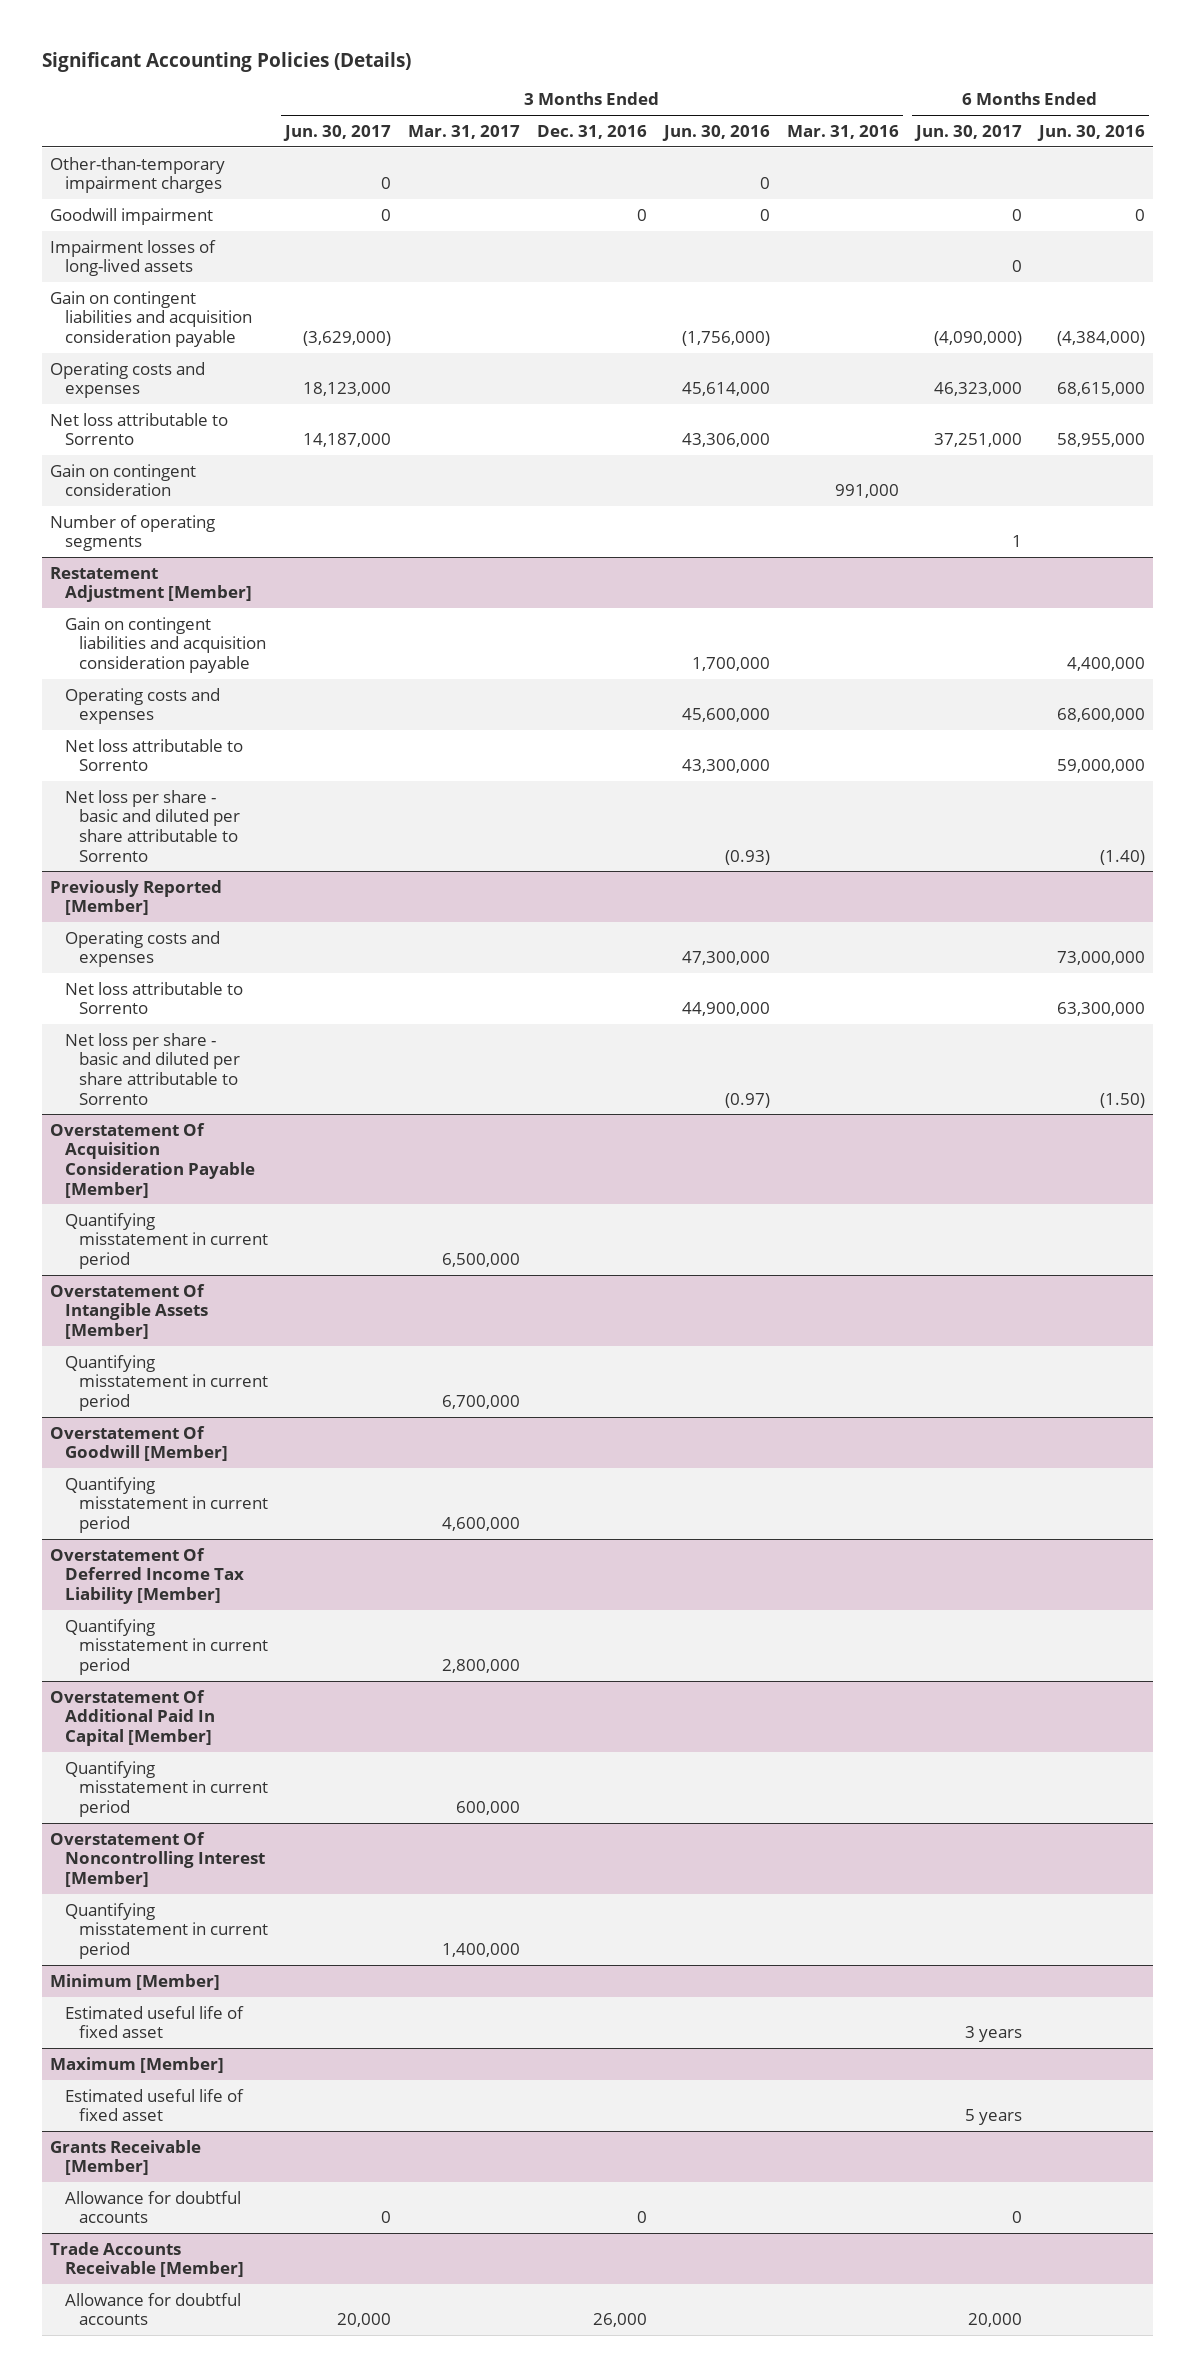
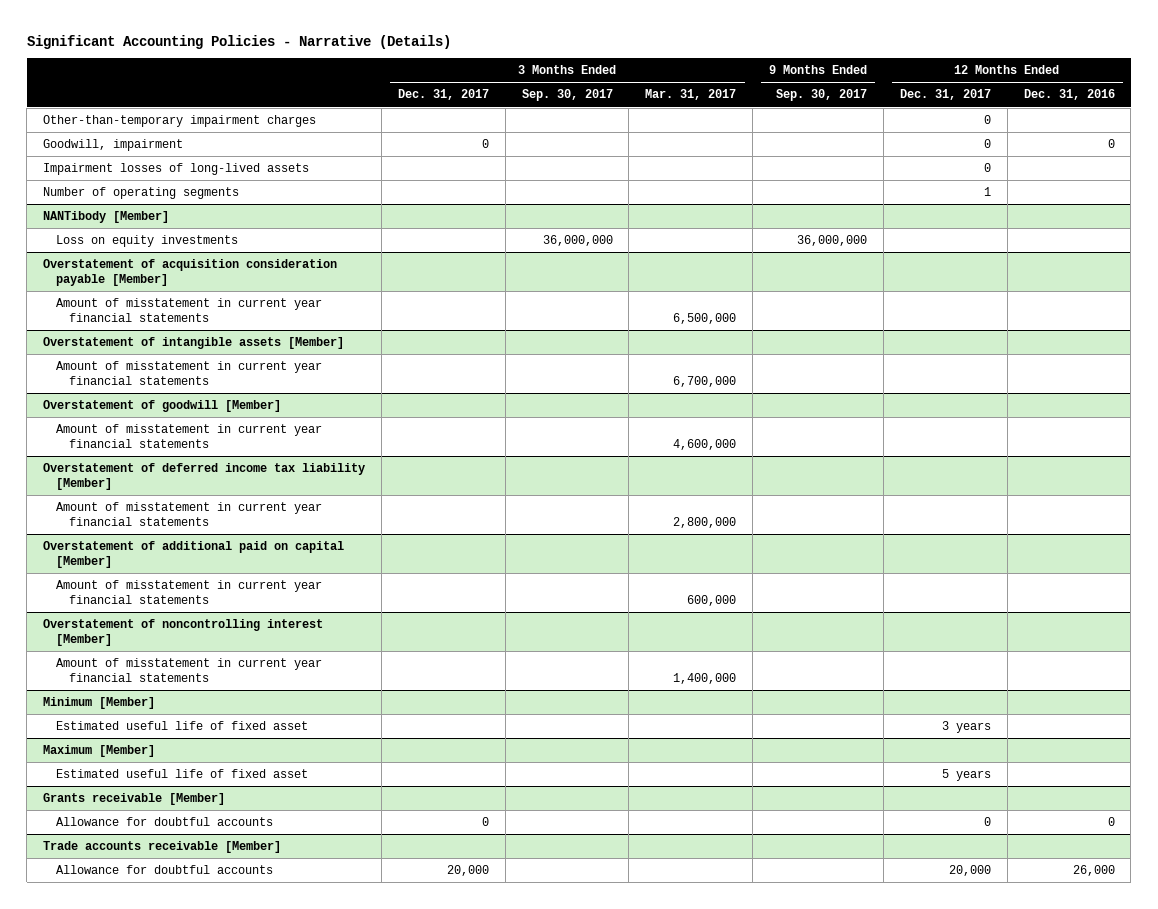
- Significant Accounting Policies (Details)
+ Significant Accounting Policies - Narrative (Details)
- | 3 Months Ended Jun. 30, 2017 | 3 Months Ended Mar. 31, 2017 | 3 Months Ended Dec. 31, 2016 | 3 Months Ended Jun. 30, 2016 | 3 Months Ended Mar. 31, 2016 | 6 Months Ended Jun. 30, 2017 | 6 Months Ended Jun. 30, 2016
+ | 3 Months Ended Dec. 31, 2017 | 3 Months Ended Sep. 30, 2017 | 3 Months Ended Mar. 31, 2017 | 9 Months Ended Sep. 30, 2017 | 12 Months Ended Dec. 31, 2017 | 12 Months Ended Dec. 31, 2016
- Goodwill impairment | 0 | | 0 | 0 | | 0 | 0
+ Goodwill, impairment | 0 | | | | 0 | 0
- Gain on contingent liabilities and acquisition consideration payable | (3,629,000) | | | (1,756,000) | | (4,090,000) | (4,384,000)
- Operating costs and expenses | 18,123,000 | | | 45,614,000 | | 46,323,000 | 68,615,000
- Net loss attributable to Sorrento | 14,187,000 | | | 43,306,000 | | 37,251,000 | 58,955,000
- Gain on contingent consideration | | | | | 991,000 | |
- Restatement Adjustment [Member]
- Gain on contingent liabilities and acquisition consideration payable | | | | 1,700,000 | | | 4,400,000
- Operating costs and expenses | | | | 45,600,000 | | | 68,600,000
- Net loss attributable to Sorrento | | | | 43,300,000 | | | 59,000,000
- Net loss per share - basic and diluted per share attributable to Sorrento | | | | (0.93) | | | (1.40)
- Previously Reported [Member]
- Operating costs and expenses | | | | 47,300,000 | | | 73,000,000
- Net loss attributable to Sorrento | | | | 44,900,000 | | | 63,300,000
- Net loss per share - basic and diluted per share attributable to Sorrento | | | | (0.97) | | | (1.50)
- Overstatement Of Acquisition Consideration Payable [Member]
- Quantifying misstatement in current period | | 6,500,000 | | | | |
- Overstatement Of Intangible Assets [Member]
- Quantifying misstatement in current period | | 6,700,000 | | | | |
- Overstatement Of Goodwill [Member]
- Quantifying misstatement in current period | | 4,600,000 | | | | |
- Overstatement Of Deferred Income Tax Liability [Member]
- Quantifying misstatement in current period | | 2,800,000 | | | | |
- Overstatement Of Additional Paid In Capital [Member]
- Quantifying misstatement in current period | | 600,000 | | | | |
- Overstatement Of Noncontrolling Interest [Member]
- Quantifying misstatement in current period | | 1,400,000 | | | | |
+ NANTibody [Member]
+ Loss on equity investments | | 36,000,000 | | 36,000,000 | |
+ Overstatement of acquisition consideration payable [Member]
+ Amount of misstatement in current year financial statements | | | 6,500,000 | | |
+ Overstatement of intangible assets [Member]
+ Amount of misstatement in current year financial statements | | | 6,700,000 | | |
+ Overstatement of goodwill [Member]
+ Amount of misstatement in current year financial statements | | | 4,600,000 | | |
+ Overstatement of deferred income tax liability [Member]
+ Amount of misstatement in current year financial statements | | | 2,800,000 | | |
+ Overstatement of additional paid on capital [Member]
+ Amount of misstatement in current year financial statements | | | 600,000 | | |
+ Overstatement of noncontrolling interest [Member]
+ Amount of misstatement in current year financial statements | | | 1,400,000 | | |
- Grants Receivable [Member]
+ Grants receivable [Member]
- Trade Accounts Receivable [Member]
+ Trade accounts receivable [Member]

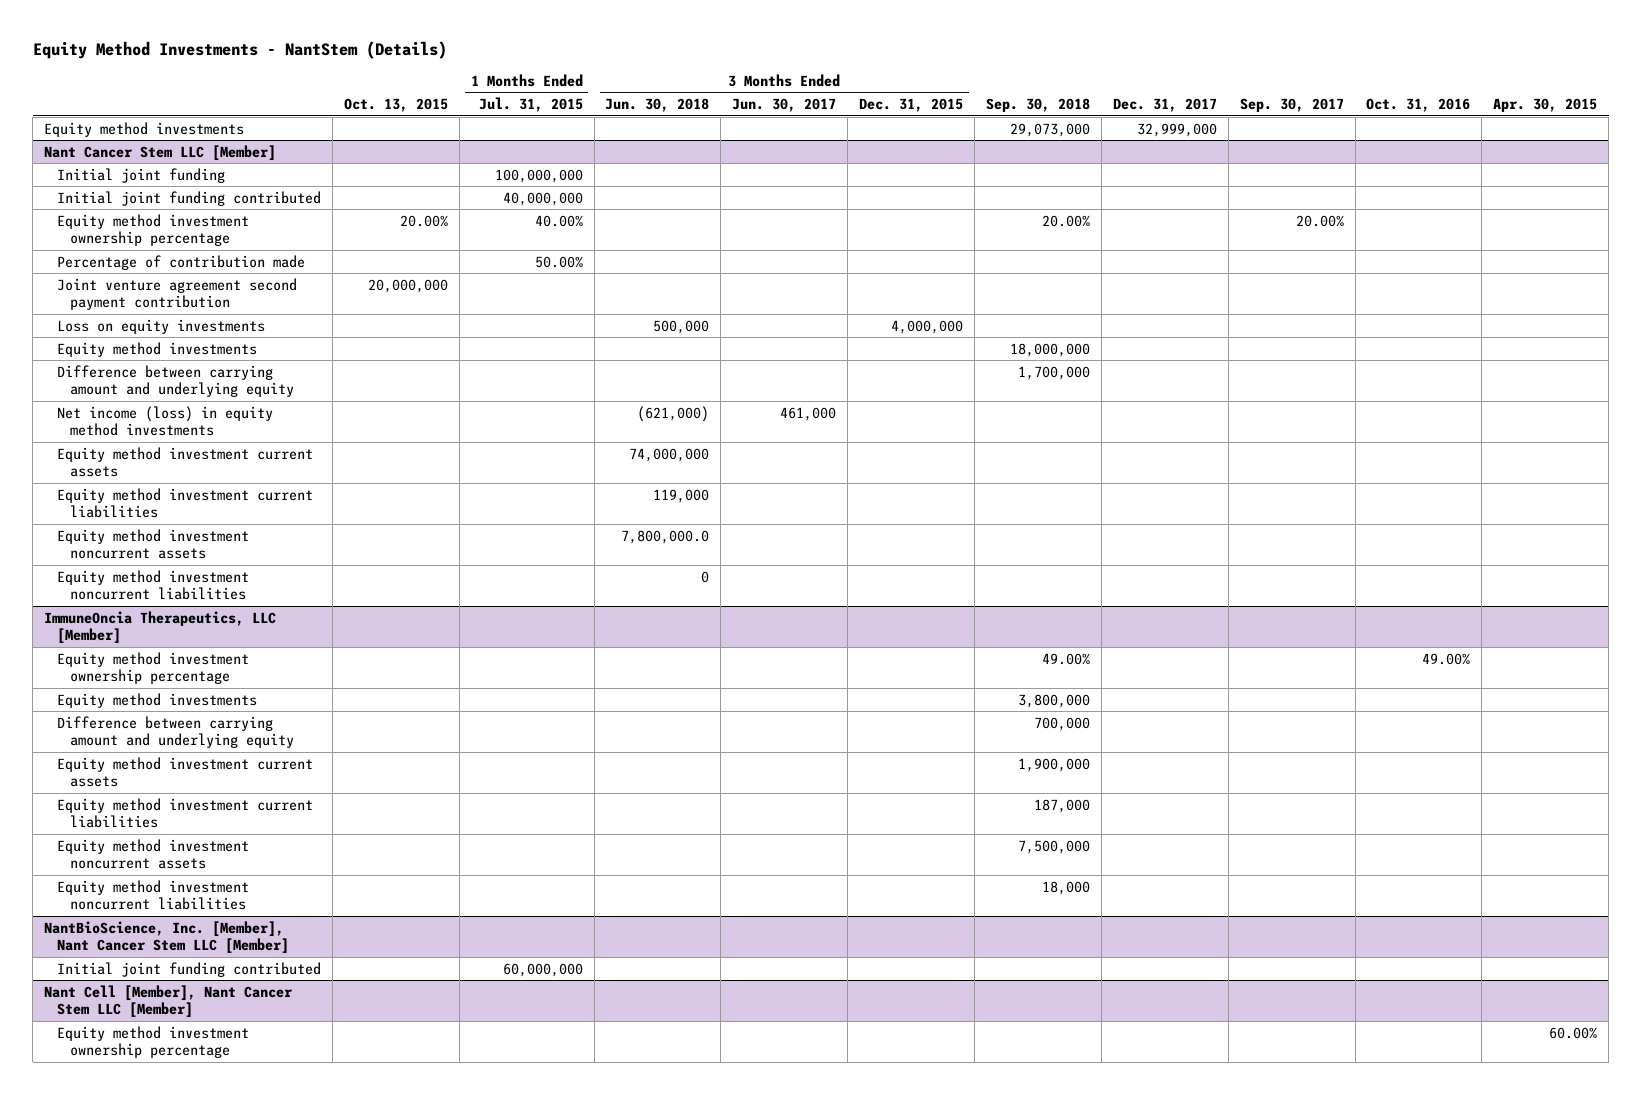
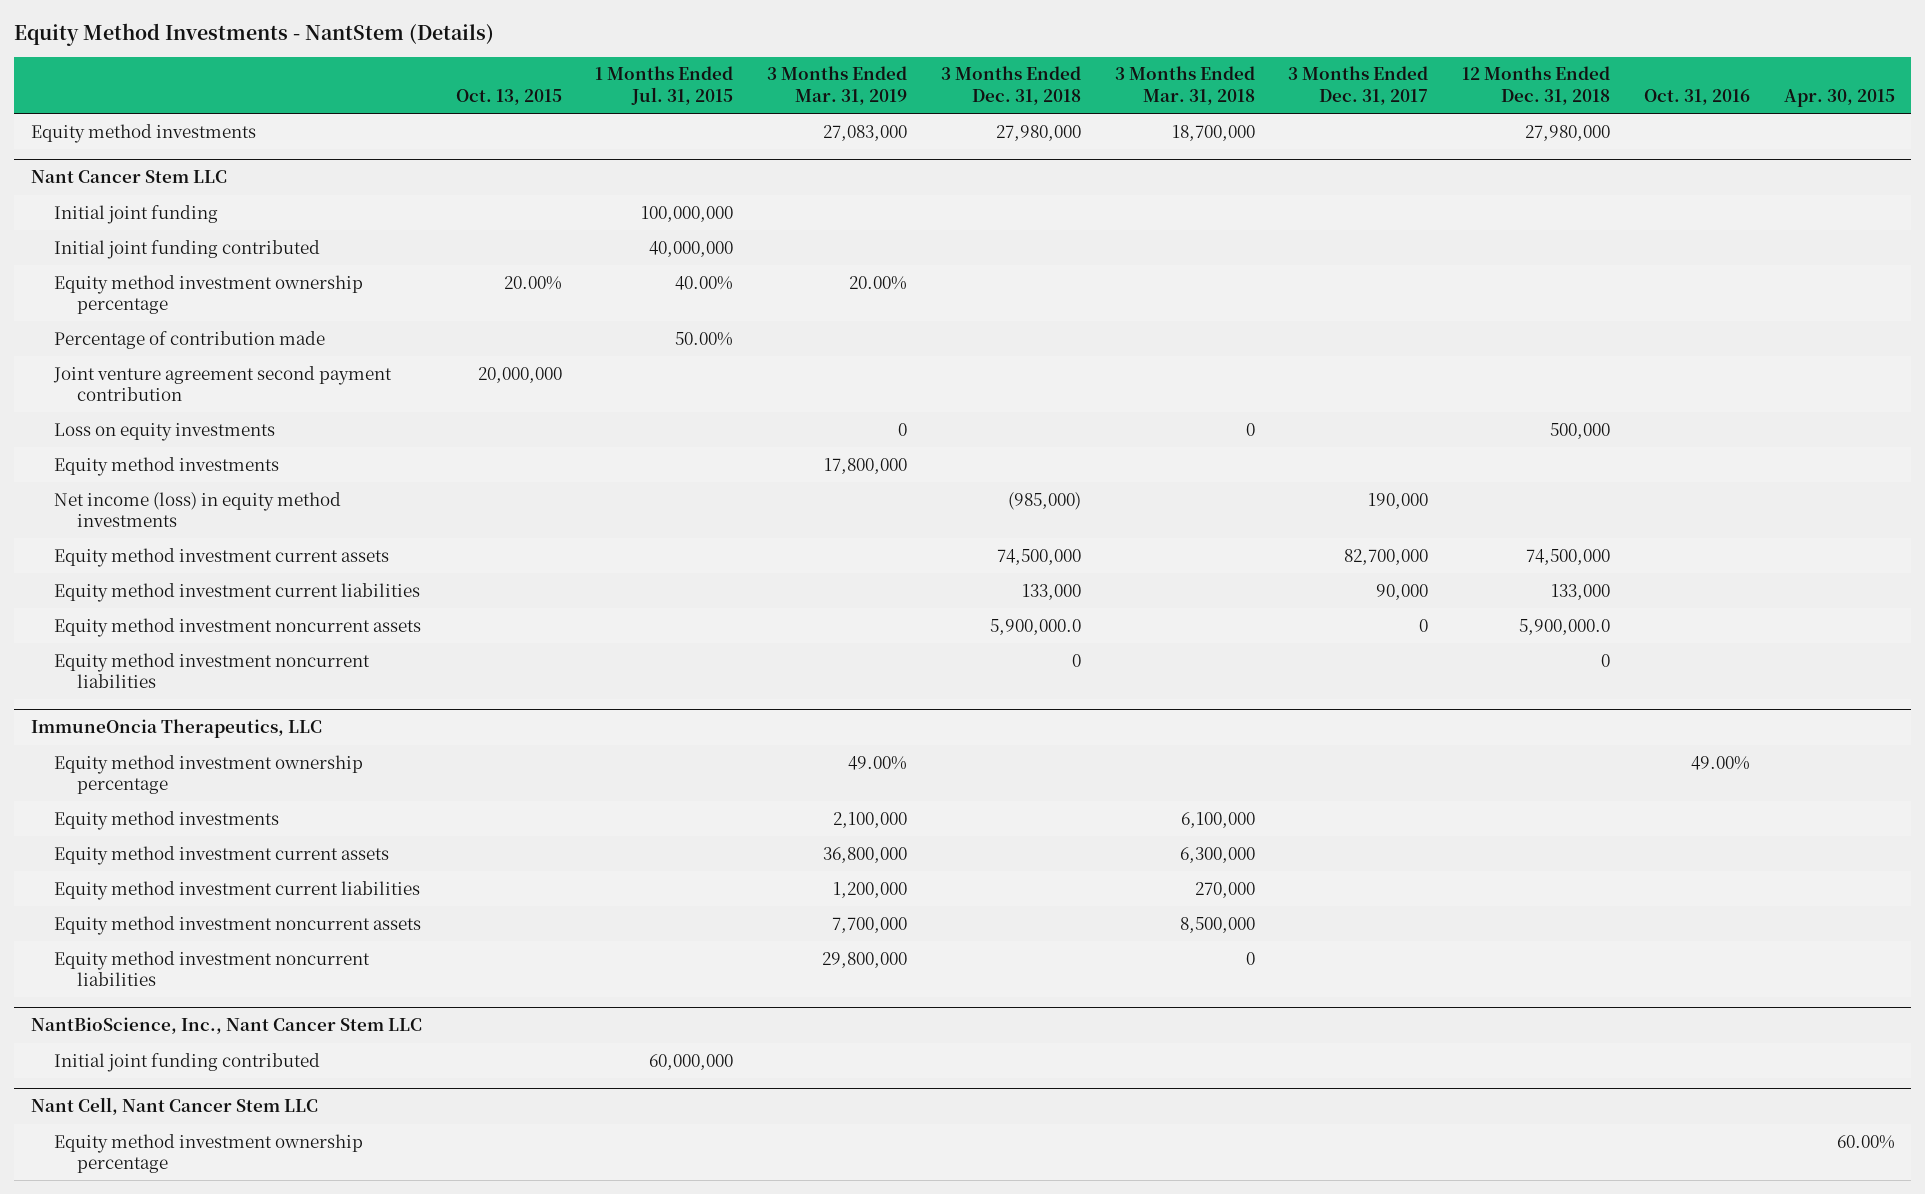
- | Oct. 13, 2015 | 1 Months Ended Jul. 31, 2015 | 3 Months Ended Jun. 30, 2018 | 3 Months Ended Jun. 30, 2017 | 3 Months Ended Dec. 31, 2015 | Sep. 30, 2018 | Dec. 31, 2017 | Sep. 30, 2017 | Oct. 31, 2016 | Apr. 30, 2015
+ | Oct. 13, 2015 | 1 Months Ended Jul. 31, 2015 | 3 Months Ended Mar. 31, 2019 | 3 Months Ended Dec. 31, 2018 | 3 Months Ended Mar. 31, 2018 | 3 Months Ended Dec. 31, 2017 | 12 Months Ended Dec. 31, 2018 | Oct. 31, 2016 | Apr. 30, 2015
- Nant Cancer Stem LLC [Member]
+ Nant Cancer Stem LLC
- Difference between carrying amount and underlying equity | | | | | | 1,700,000 | | | |
- ImmuneOncia Therapeutics, LLC [Member]
+ ImmuneOncia Therapeutics, LLC
- Difference between carrying amount and underlying equity | | | | | | 700,000 | | | |
- NantBioScience, Inc. [Member], Nant Cancer Stem LLC [Member]
+ NantBioScience, Inc., Nant Cancer Stem LLC
- Nant Cell [Member], Nant Cancer Stem LLC [Member]
+ Nant Cell, Nant Cancer Stem LLC

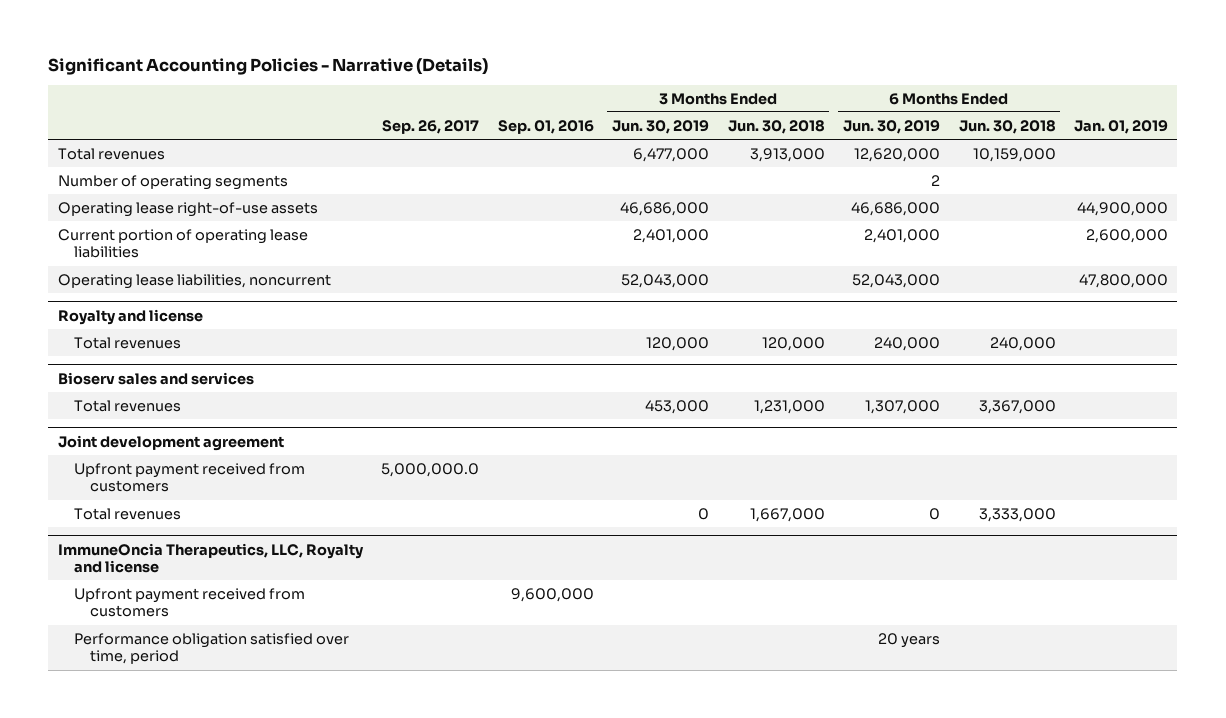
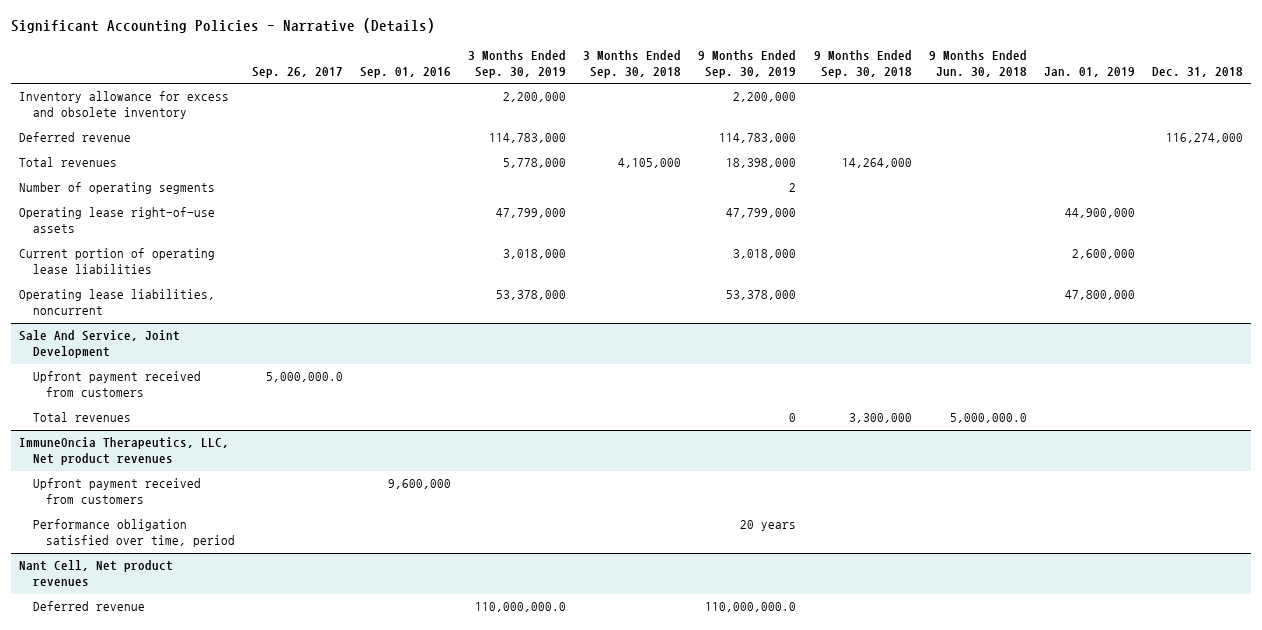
- | Sep. 26, 2017 | Sep. 01, 2016 | 3 Months Ended Jun. 30, 2019 | 3 Months Ended Jun. 30, 2018 | 6 Months Ended Jun. 30, 2019 | 6 Months Ended Jun. 30, 2018 | Jan. 01, 2019
+ | Sep. 26, 2017 | Sep. 01, 2016 | 3 Months Ended Sep. 30, 2019 | 3 Months Ended Sep. 30, 2018 | 9 Months Ended Sep. 30, 2019 | 9 Months Ended Sep. 30, 2018 | 9 Months Ended Jun. 30, 2018 | Jan. 01, 2019 | Dec. 31, 2018
+ Inventory allowance for excess and obsolete inventory | | | 2,200,000 | | 2,200,000 | | | |
+ Deferred revenue | | | 114,783,000 | | 114,783,000 | | | | 116,274,000
- Royalty and license
- Total revenues | | | 120,000 | 120,000 | 240,000 | 240,000 |
- Bioserv sales and services
- Total revenues | | | 453,000 | 1,231,000 | 1,307,000 | 3,367,000 |
- Joint development agreement
+ Sale And Service, Joint Development
- ImmuneOncia Therapeutics, LLC, Royalty and license
+ ImmuneOncia Therapeutics, LLC, Net product revenues
+ Nant Cell, Net product revenues
+ Deferred revenue | | | 110,000,000.0 | | 110,000,000.0 | | | |

